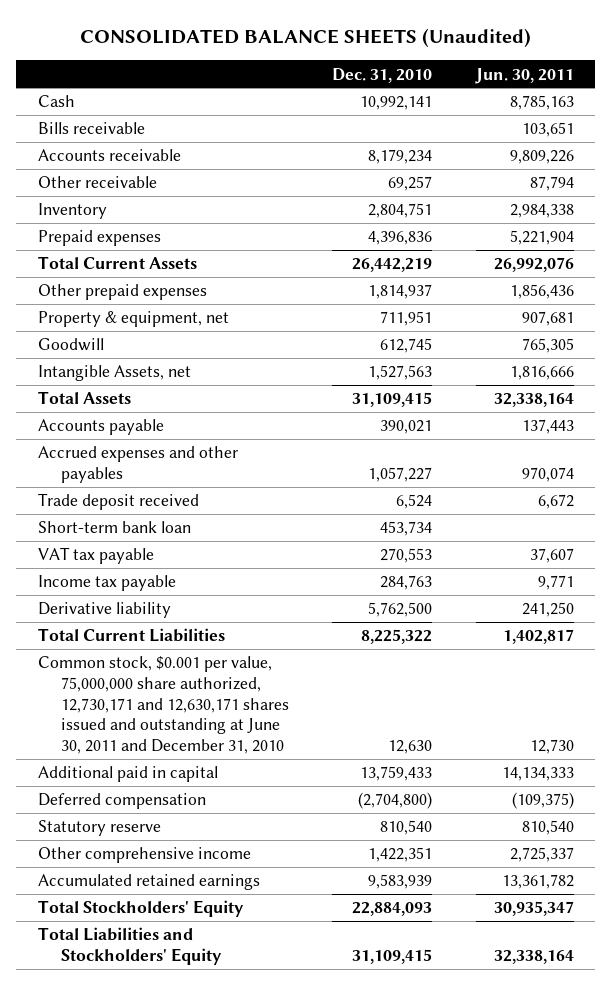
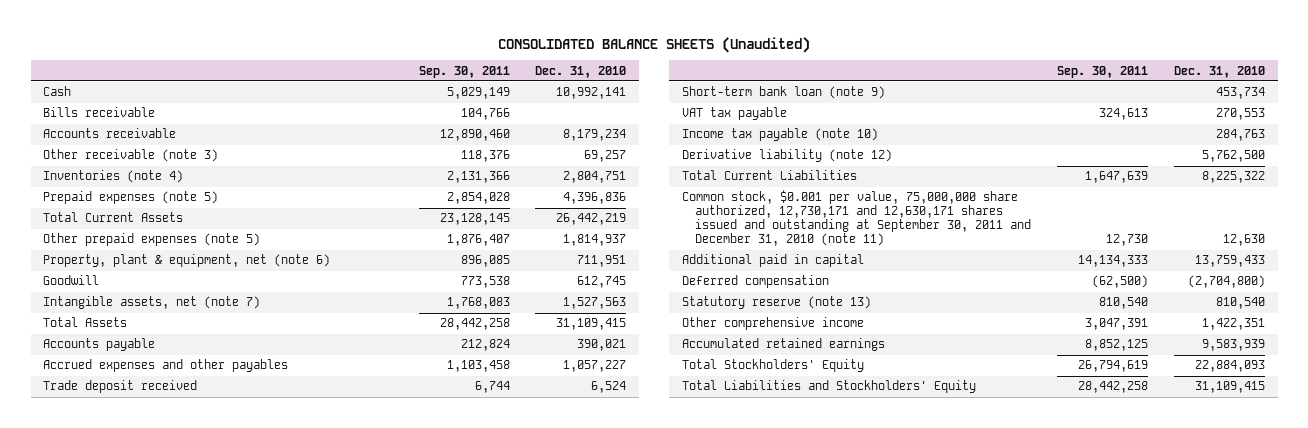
- | Dec. 31, 2010 | Jun. 30, 2011
+ | Sep. 30, 2011 | Dec. 31, 2010
- Other receivable | 69,257 | 87,794
- Inventory | 2,804,751 | 2,984,338
- Prepaid expenses | 4,396,836 | 5,221,904
+ Other receivable (note 3) | 118,376 | 69,257
+ Inventories (note 4) | 2,131,366 | 2,804,751
+ Prepaid expenses (note 5) | 2,854,028 | 4,396,836
- Other prepaid expenses | 1,814,937 | 1,856,436
- Property & equipment, net | 711,951 | 907,681
+ Other prepaid expenses (note 5) | 1,876,407 | 1,814,937
+ Property, plant & equipment, net (note 6) | 896,085 | 711,951
- Intangible Assets, net | 1,527,563 | 1,816,666
+ Intangible assets, net (note 7) | 1,768,083 | 1,527,563
- Short-term bank loan | 453,734 |
+ Short-term bank loan (note 9) | | 453,734
- Income tax payable | 284,763 | 9,771
- Derivative liability | 5,762,500 | 241,250
+ Income tax payable (note 10) | | 284,763
+ Derivative liability (note 12) | | 5,762,500
- Common stock, $0.001 per value, 75,000,000 share authorized, 12,730,171 and 12,630,171 shares issued and outstanding at June 30, 2011 and December 31, 2010 | 12,630 | 12,730
+ Common stock, $0.001 per value, 75,000,000 share authorized, 12,730,171 and 12,630,171 shares issued and outstanding at September 30, 2011 and December 31, 2010 (note 11) | 12,730 | 12,630
- Statutory reserve | 810,540 | 810,540
+ Statutory reserve (note 13) | 810,540 | 810,540

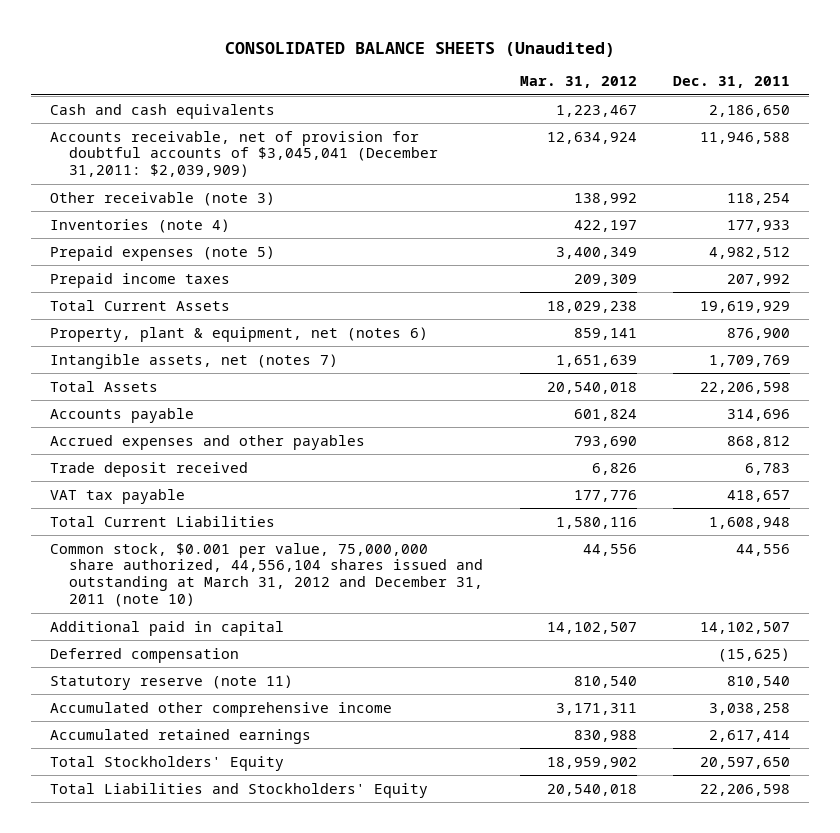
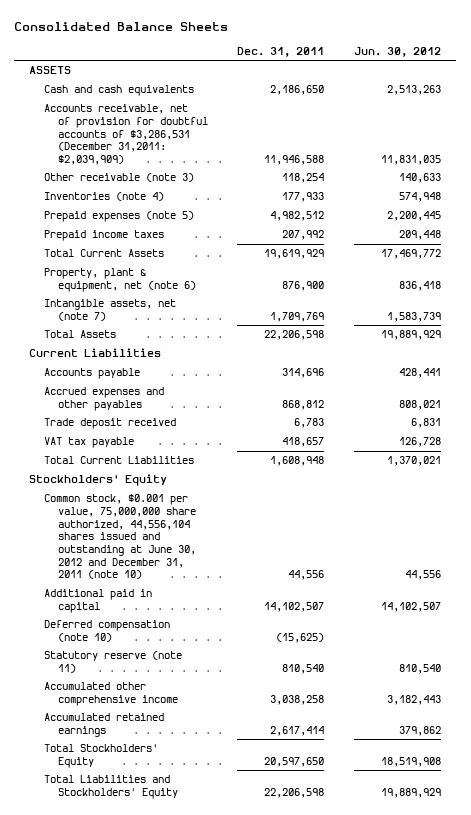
- CONSOLIDATED BALANCE SHEETS (Unaudited)
+ Consolidated Balance Sheets
- | Mar. 31, 2012 | Dec. 31, 2011
+ | Dec. 31, 2011 | Jun. 30, 2012
+ ASSETS
- Accounts receivable, net of provision for doubtful accounts of $3,045,041 (December 31,2011: $2,039,909) | 12,634,924 | 11,946,588
+ Accounts receivable, net of provision for doubtful accounts of $3,286,531 (December 31,2011: $2,039,909) | 11,946,588 | 11,831,035
- Property, plant & equipment, net (notes 6) | 859,141 | 876,900
- Intangible assets, net (notes 7) | 1,651,639 | 1,709,769
+ Property, plant & equipment, net (note 6) | 876,900 | 836,418
+ Intangible assets, net (note 7) | 1,709,769 | 1,583,739
+ Current Liabilities
- Common stock, $0.001 per value, 75,000,000 share authorized, 44,556,104 shares issued and outstanding at March 31, 2012 and December 31, 2011 (note 10) | 44,556 | 44,556
+ Stockholders' Equity
+ Common stock, $0.001 per value, 75,000,000 share authorized, 44,556,104 shares issued and outstanding at June 30, 2012 and December 31, 2011 (note 10) | 44,556 | 44,556
- Deferred compensation | | (15,625)
+ Deferred compensation (note 10) | (15,625) |

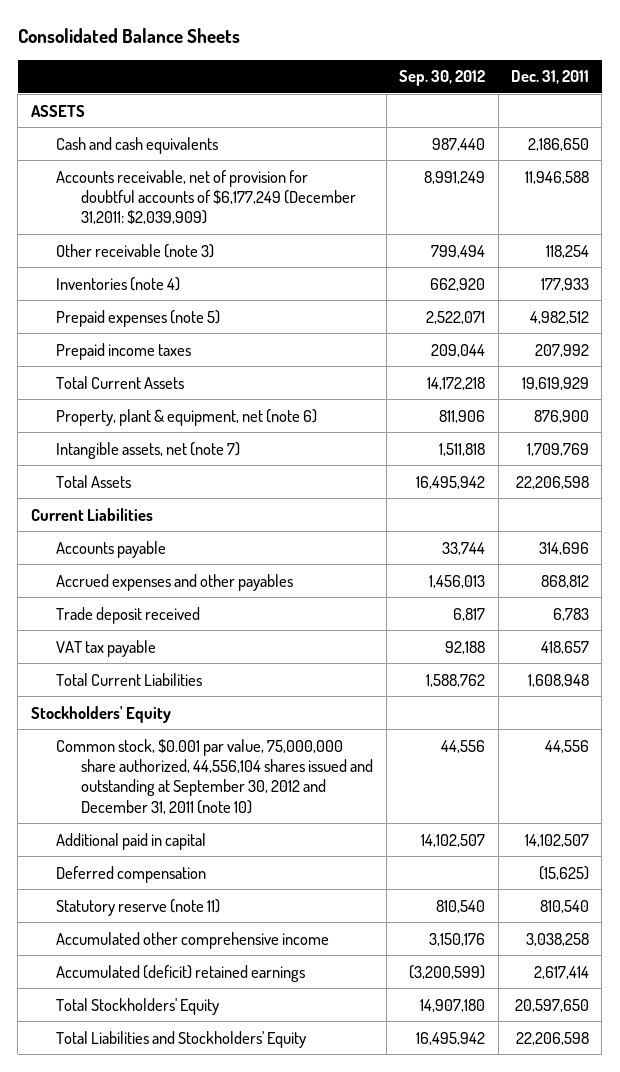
- | Dec. 31, 2011 | Jun. 30, 2012
+ | Sep. 30, 2012 | Dec. 31, 2011
- Accounts receivable, net of provision for doubtful accounts of $3,286,531 (December 31,2011: $2,039,909) | 11,946,588 | 11,831,035
+ Accounts receivable, net of provision for doubtful accounts of $6,177,249 (December 31,2011: $2,039,909) | 8,991,249 | 11,946,588
- Common stock, $0.001 per value, 75,000,000 share authorized, 44,556,104 shares issued and outstanding at June 30, 2012 and December 31, 2011 (note 10) | 44,556 | 44,556
+ Common stock, $0.001 par value, 75,000,000 share authorized, 44,556,104 shares issued and outstanding at September 30, 2012 and December 31, 2011 (note 10) | 44,556 | 44,556
- Deferred compensation (note 10) | (15,625) |
+ Deferred compensation | | (15,625)
- Accumulated retained earnings | 2,617,414 | 379,862
+ Accumulated (deficit) retained earnings | (3,200,599) | 2,617,414

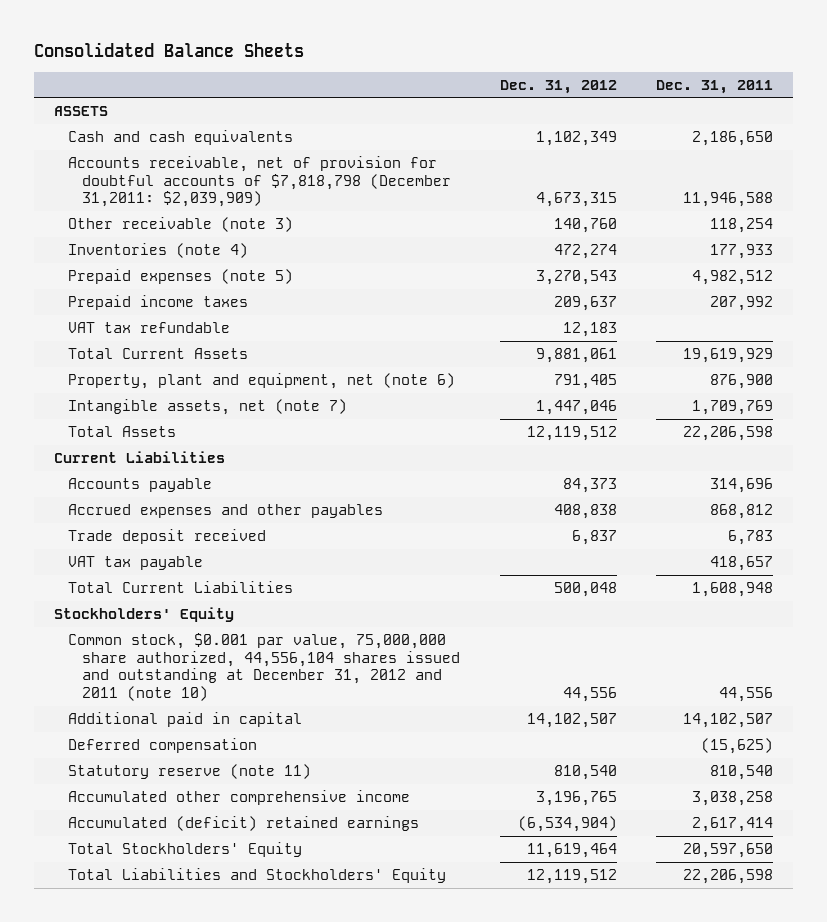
- | Sep. 30, 2012 | Dec. 31, 2011
+ | Dec. 31, 2012 | Dec. 31, 2011
- Accounts receivable, net of provision for doubtful accounts of $6,177,249 (December 31,2011: $2,039,909) | 8,991,249 | 11,946,588
+ Accounts receivable, net of provision for doubtful accounts of $7,818,798 (December 31,2011: $2,039,909) | 4,673,315 | 11,946,588
+ VAT tax refundable | 12,183 |
- Property, plant & equipment, net (note 6) | 811,906 | 876,900
+ Property, plant and equipment, net (note 6) | 791,405 | 876,900
- Common stock, $0.001 par value, 75,000,000 share authorized, 44,556,104 shares issued and outstanding at September 30, 2012 and December 31, 2011 (note 10) | 44,556 | 44,556
+ Common stock, $0.001 par value, 75,000,000 share authorized, 44,556,104 shares issued and outstanding at December 31, 2012 and 2011 (note 10) | 44,556 | 44,556

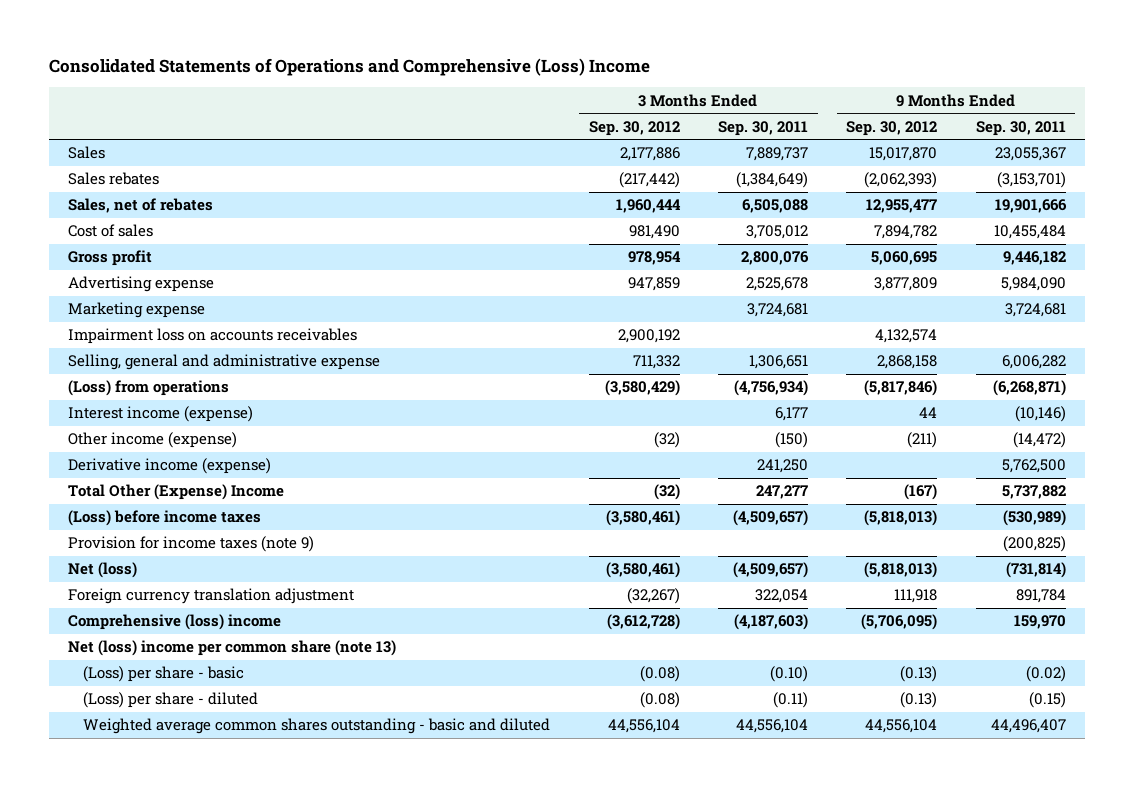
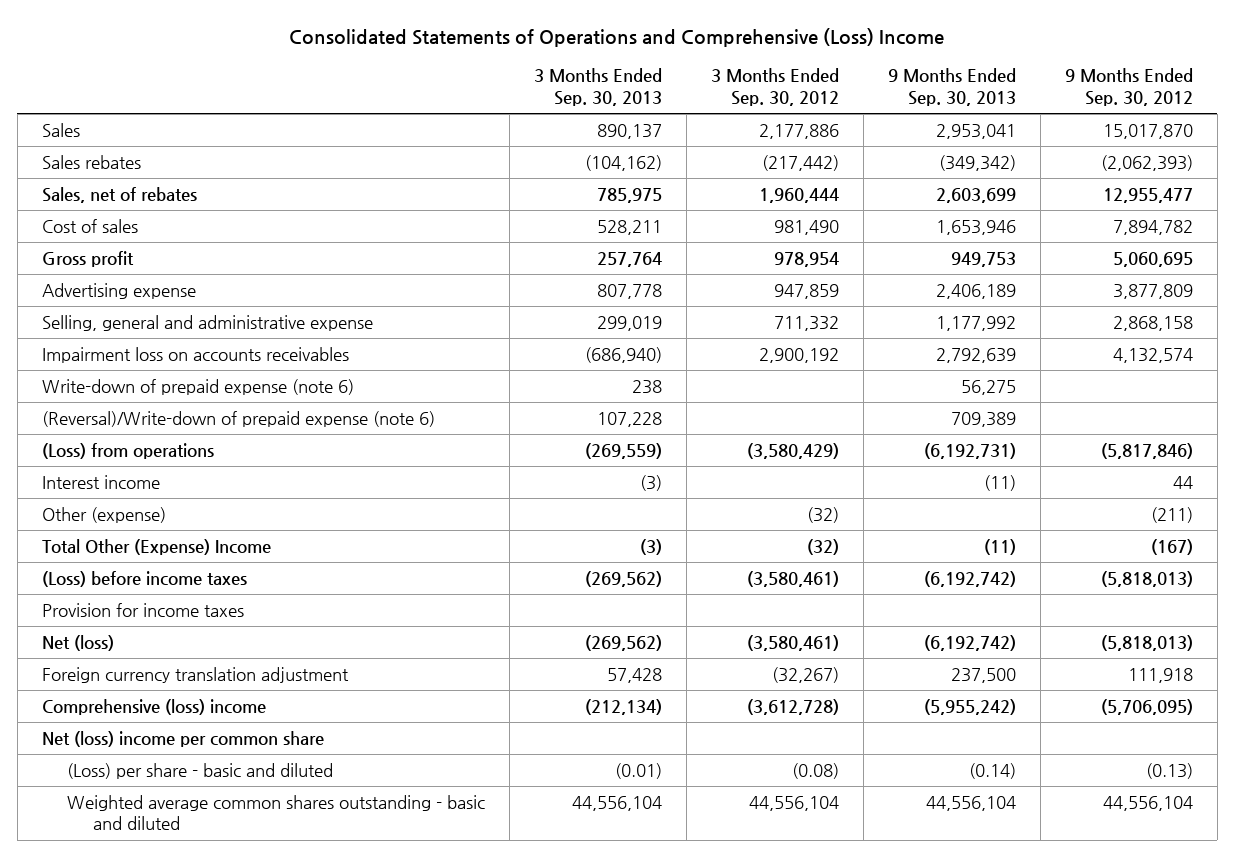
- | 3 Months Ended Sep. 30, 2012 | 3 Months Ended Sep. 30, 2011 | 9 Months Ended Sep. 30, 2012 | 9 Months Ended Sep. 30, 2011
+ | 3 Months Ended Sep. 30, 2013 | 3 Months Ended Sep. 30, 2012 | 9 Months Ended Sep. 30, 2013 | 9 Months Ended Sep. 30, 2012
- Marketing expense | | 3,724,681 | | 3,724,681
moved down: Impairment loss on accounts receivables | (686,940) | 2,900,192 | 2,792,639 | 4,132,574
+ Write-down of prepaid expense (note 6) | 238 | | 56,275 |
+ (Reversal)/Write-down of prepaid expense (note 6) | 107,228 | | 709,389 |
- Interest income (expense) | | 6,177 | 44 | (10,146)
- Other income (expense) | (32) | (150) | (211) | (14,472)
- Derivative income (expense) | | 241,250 | | 5,762,500
+ Interest income | (3) | | (11) | 44
+ Other (expense) | | (32) | | (211)
- Provision for income taxes (note 9) | | | | (200,825)
+ Provision for income taxes
- Net (loss) income per common share (note 13)
- (Loss) per share - basic | (0.08) | (0.10) | (0.13) | (0.02)
- (Loss) per share - diluted | (0.08) | (0.11) | (0.13) | (0.15)
+ Net (loss) income per common share
+ (Loss) per share - basic and diluted | (0.01) | (0.08) | (0.14) | (0.13)

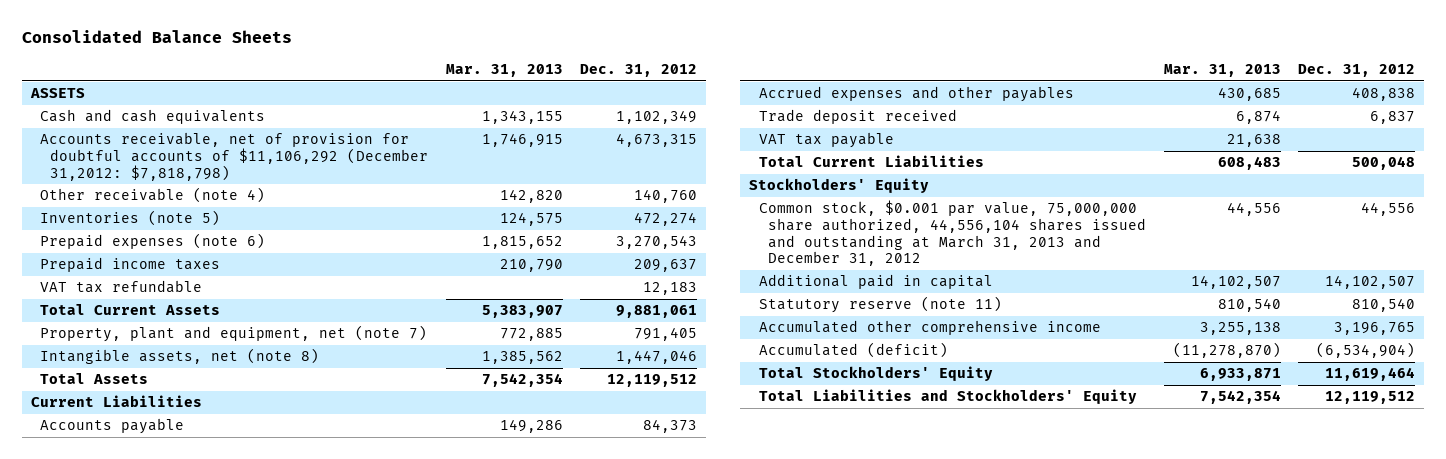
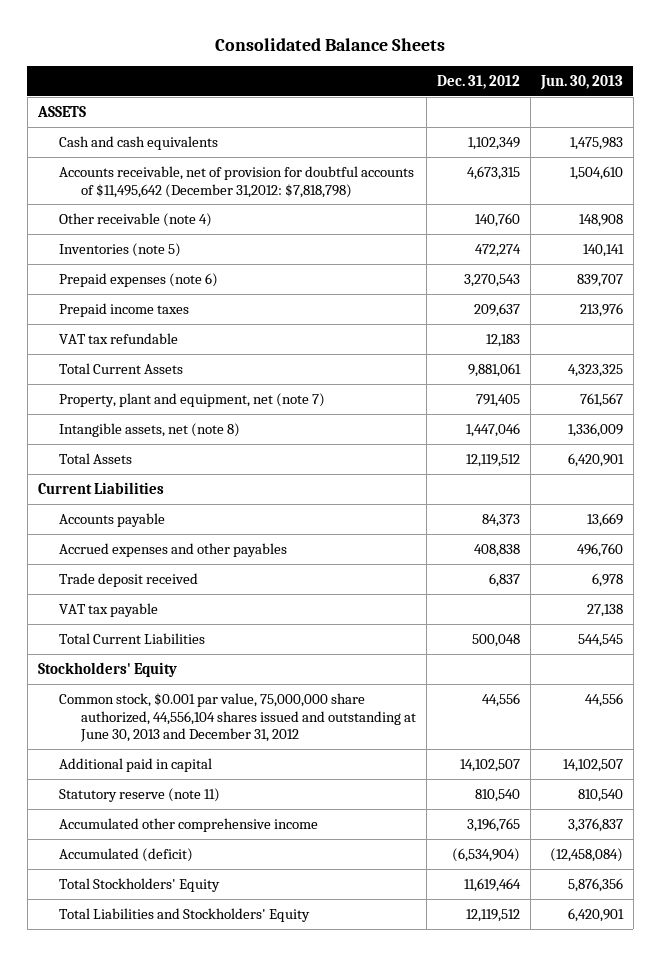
- | Mar. 31, 2013 | Dec. 31, 2012
+ | Dec. 31, 2012 | Jun. 30, 2013
- Accounts receivable, net of provision for doubtful accounts of $11,106,292 (December 31,2012: $7,818,798) | 1,746,915 | 4,673,315
+ Accounts receivable, net of provision for doubtful accounts of $11,495,642 (December 31,2012: $7,818,798) | 4,673,315 | 1,504,610
- Common stock, $0.001 par value, 75,000,000 share authorized, 44,556,104 shares issued and outstanding at March 31, 2013 and December 31, 2012 | 44,556 | 44,556
+ Common stock, $0.001 par value, 75,000,000 share authorized, 44,556,104 shares issued and outstanding at June 30, 2013 and December 31, 2012 | 44,556 | 44,556

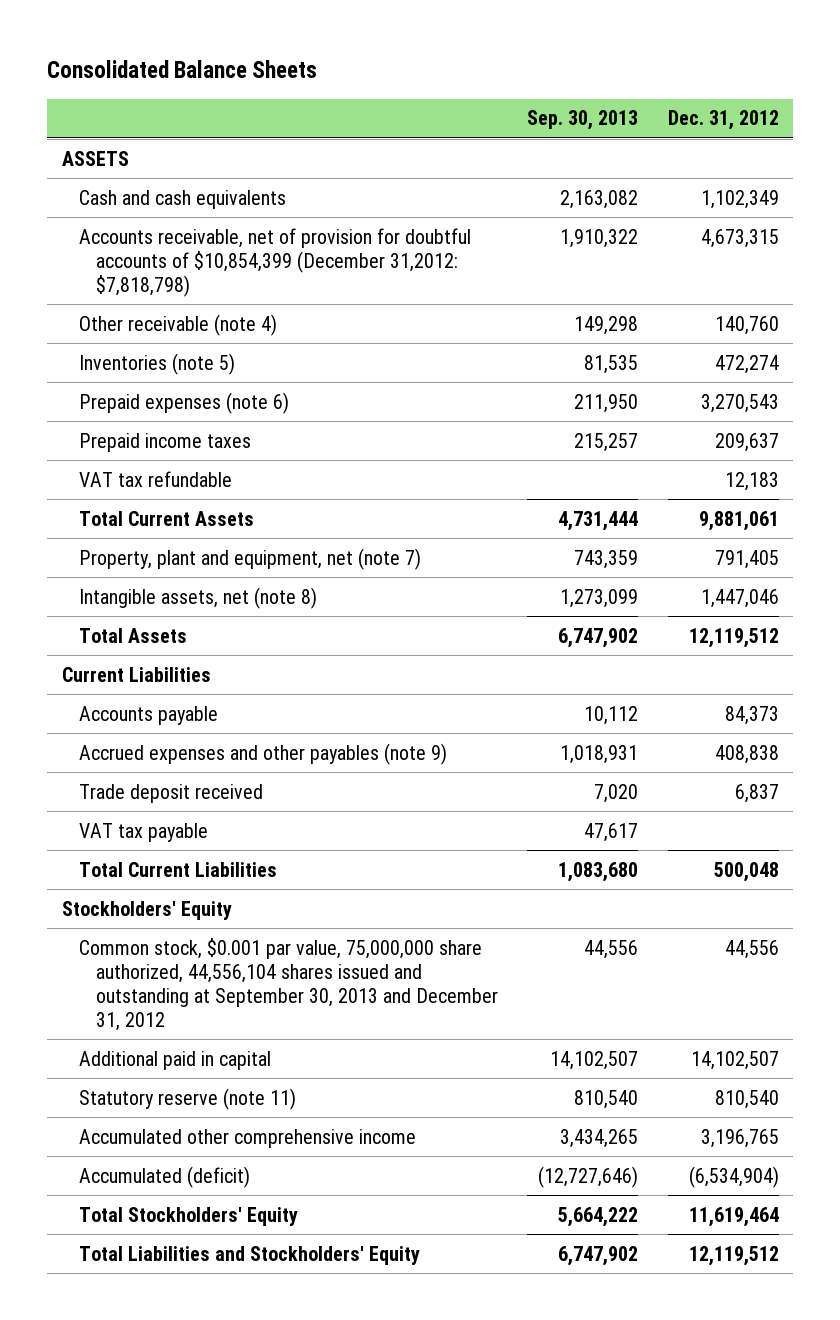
- | Dec. 31, 2012 | Jun. 30, 2013
+ | Sep. 30, 2013 | Dec. 31, 2012
- Accounts receivable, net of provision for doubtful accounts of $11,495,642 (December 31,2012: $7,818,798) | 4,673,315 | 1,504,610
+ Accounts receivable, net of provision for doubtful accounts of $10,854,399 (December 31,2012: $7,818,798) | 1,910,322 | 4,673,315
- Accrued expenses and other payables | 408,838 | 496,760
+ Accrued expenses and other payables (note 9) | 1,018,931 | 408,838
- Common stock, $0.001 par value, 75,000,000 share authorized, 44,556,104 shares issued and outstanding at June 30, 2013 and December 31, 2012 | 44,556 | 44,556
+ Common stock, $0.001 par value, 75,000,000 share authorized, 44,556,104 shares issued and outstanding at September 30, 2013 and December 31, 2012 | 44,556 | 44,556

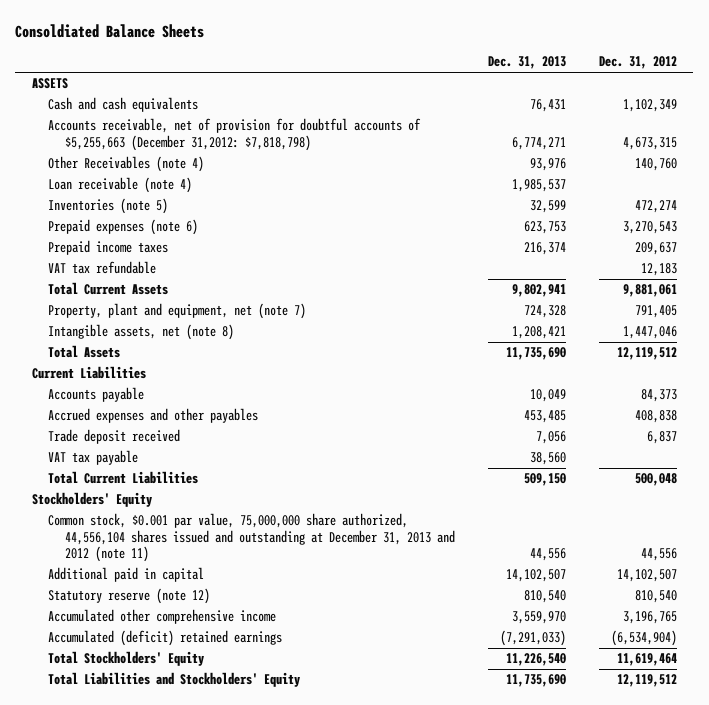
- Consolidated Balance Sheets
+ Consoldiated Balance Sheets
- | Sep. 30, 2013 | Dec. 31, 2012
+ | Dec. 31, 2013 | Dec. 31, 2012
- Accounts receivable, net of provision for doubtful accounts of $10,854,399 (December 31,2012: $7,818,798) | 1,910,322 | 4,673,315
- Other receivable (note 4) | 149,298 | 140,760
+ Accounts receivable, net of provision for doubtful accounts of $5,255,663 (December 31,2012: $7,818,798) | 6,774,271 | 4,673,315
+ Other Receivables (note 4) | 93,976 | 140,760
+ Loan receivable (note 4) | 1,985,537 |
- Accrued expenses and other payables (note 9) | 1,018,931 | 408,838
+ Accrued expenses and other payables | 453,485 | 408,838
- Common stock, $0.001 par value, 75,000,000 share authorized, 44,556,104 shares issued and outstanding at September 30, 2013 and December 31, 2012 | 44,556 | 44,556
+ Common stock, $0.001 par value, 75,000,000 share authorized, 44,556,104 shares issued and outstanding at December 31, 2013 and 2012 (note 11) | 44,556 | 44,556
- Statutory reserve (note 11) | 810,540 | 810,540
+ Statutory reserve (note 12) | 810,540 | 810,540
- Accumulated (deficit) | (12,727,646) | (6,534,904)
+ Accumulated (deficit) retained earnings | (7,291,033) | (6,534,904)

